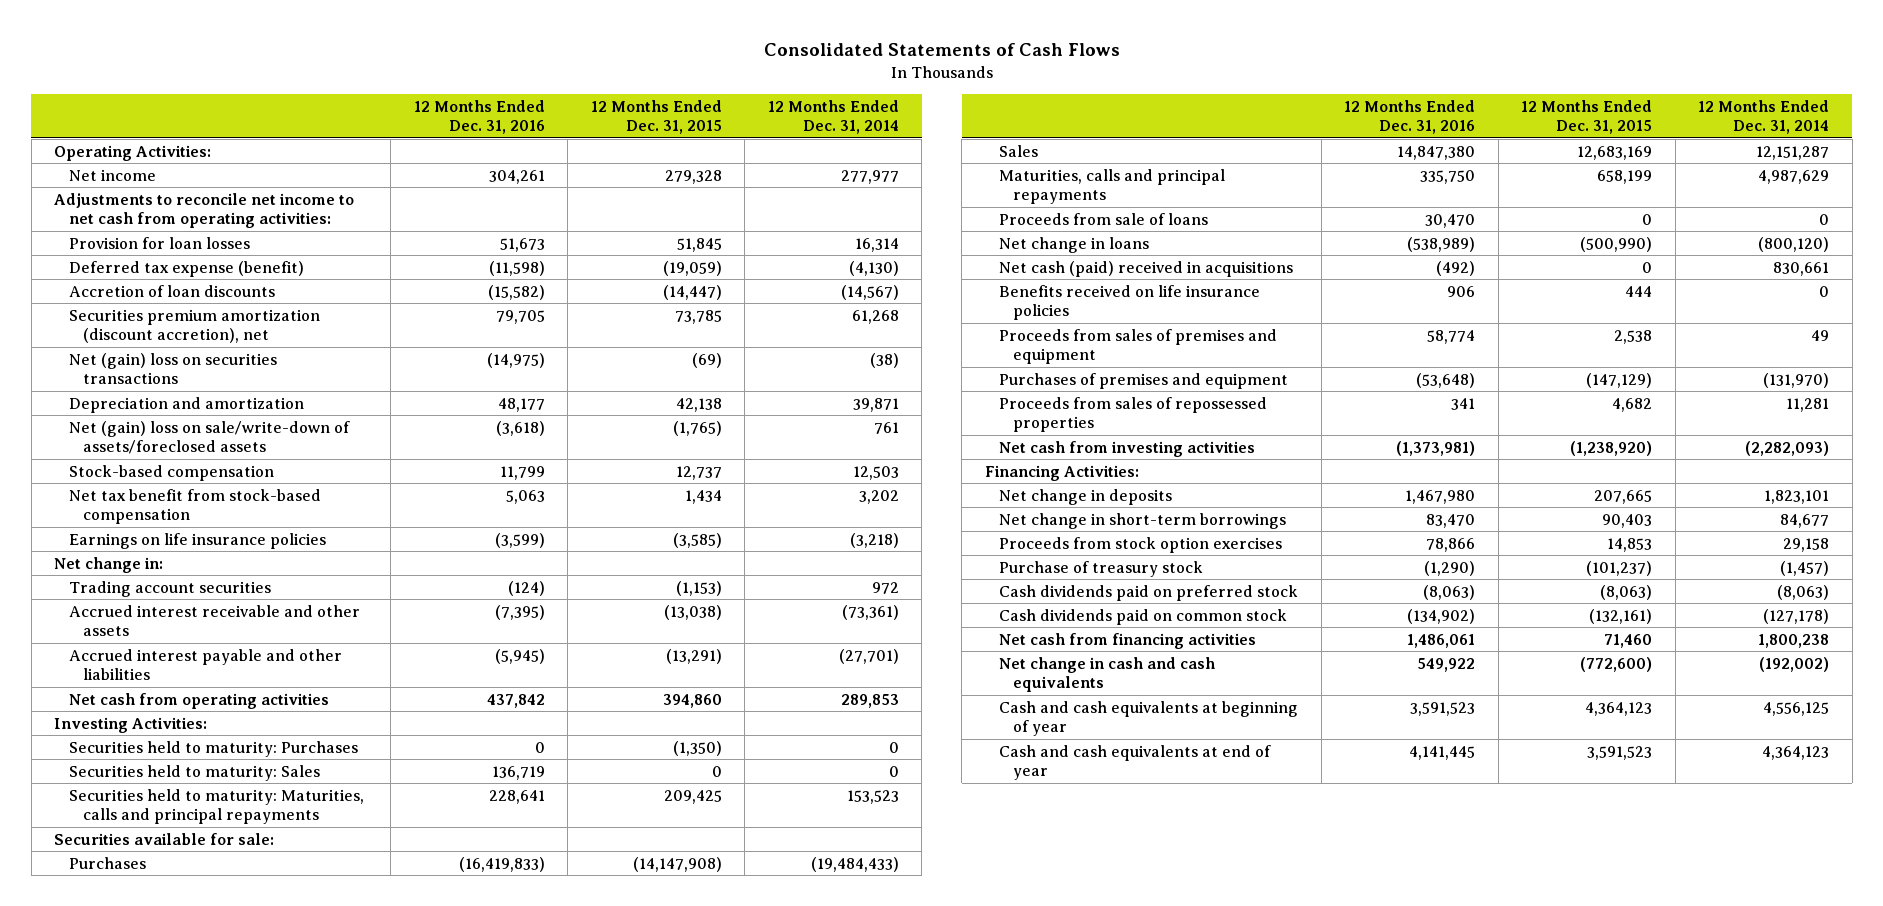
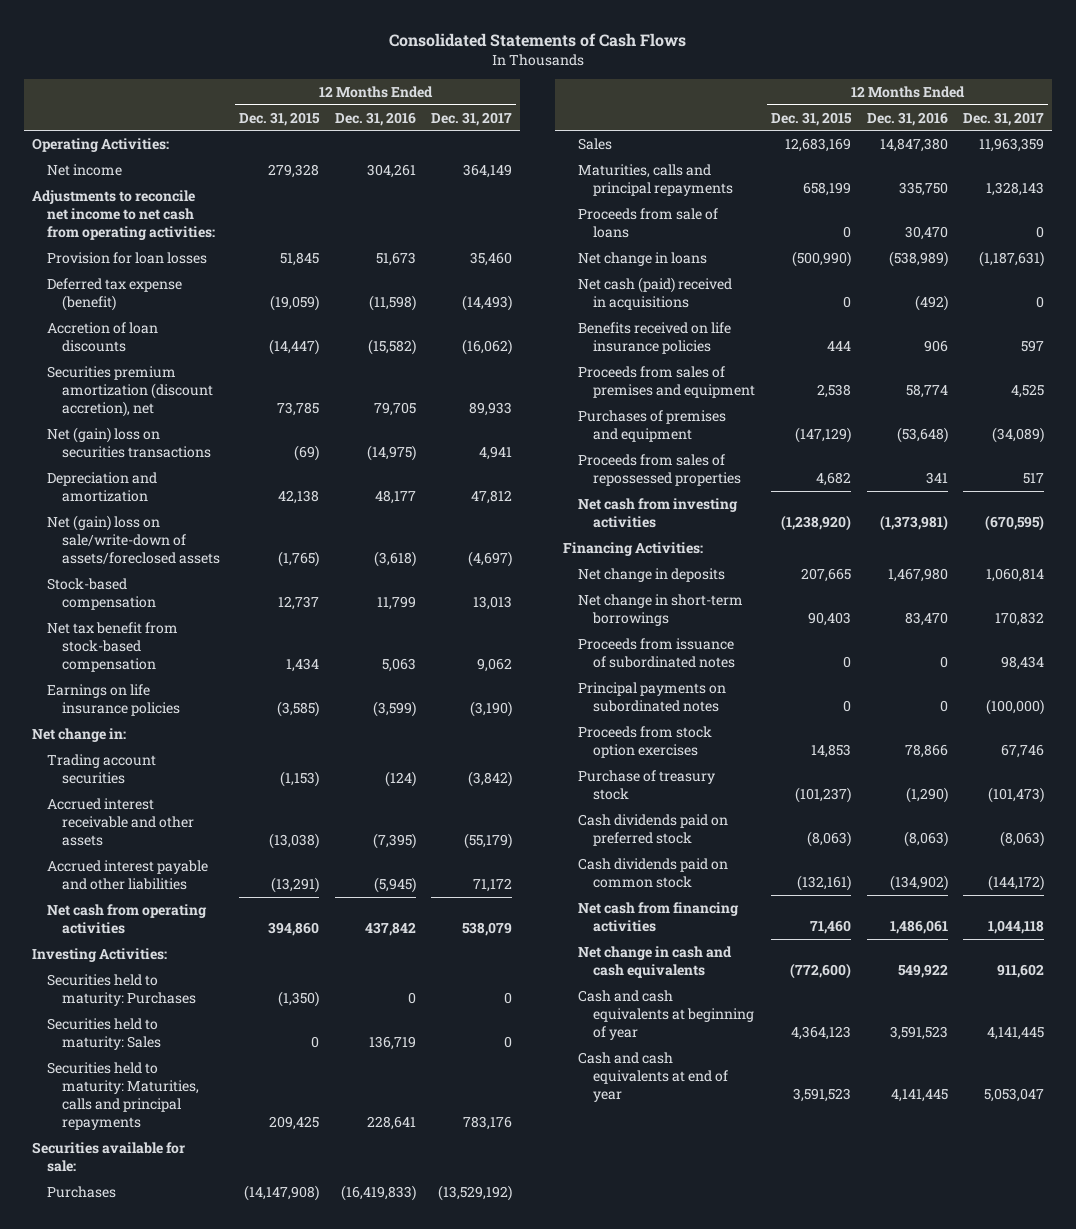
- | 12 Months Ended Dec. 31, 2016 | 12 Months Ended Dec. 31, 2015 | 12 Months Ended Dec. 31, 2014
+ | 12 Months Ended Dec. 31, 2015 | 12 Months Ended Dec. 31, 2016 | 12 Months Ended Dec. 31, 2017
+ Proceeds from issuance of subordinated notes | 0 | 0 | 98,434
+ Principal payments on subordinated notes | 0 | 0 | (100,000)

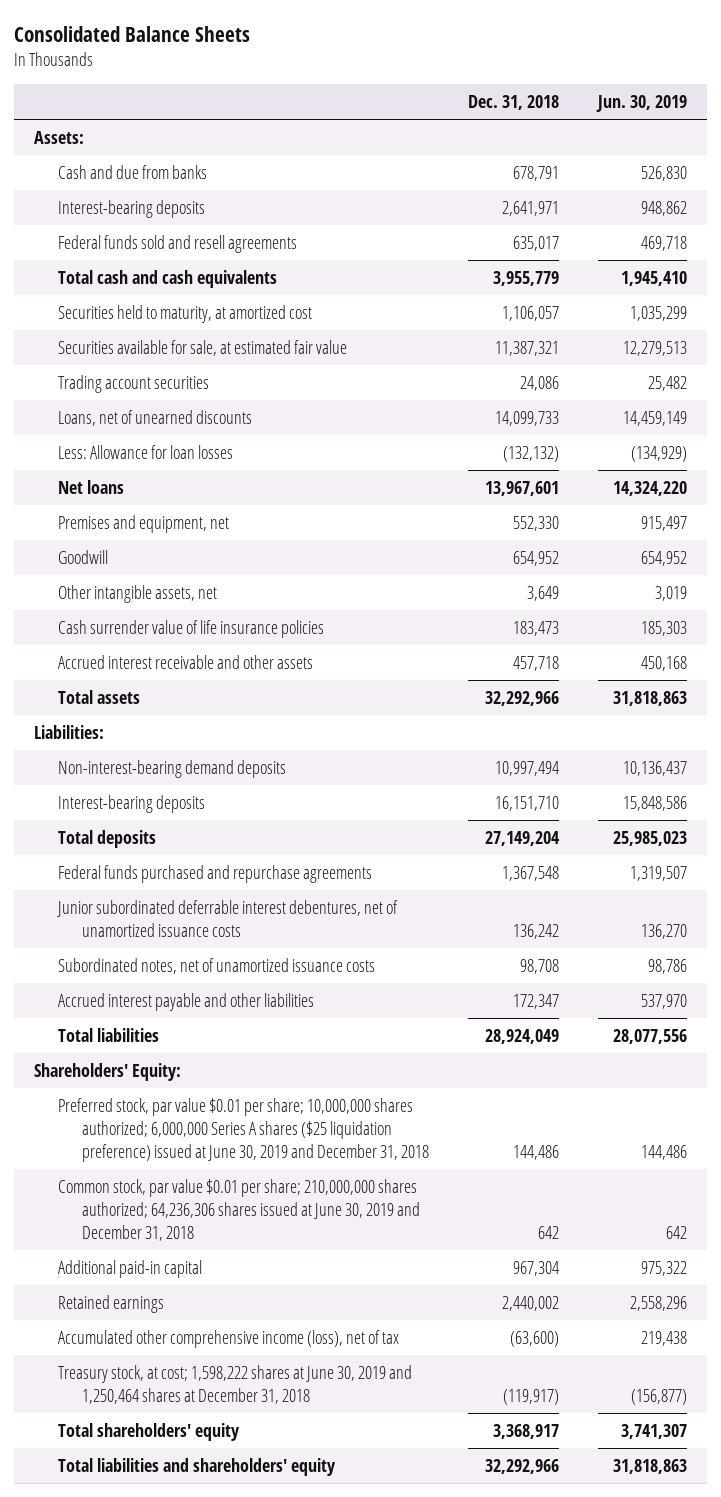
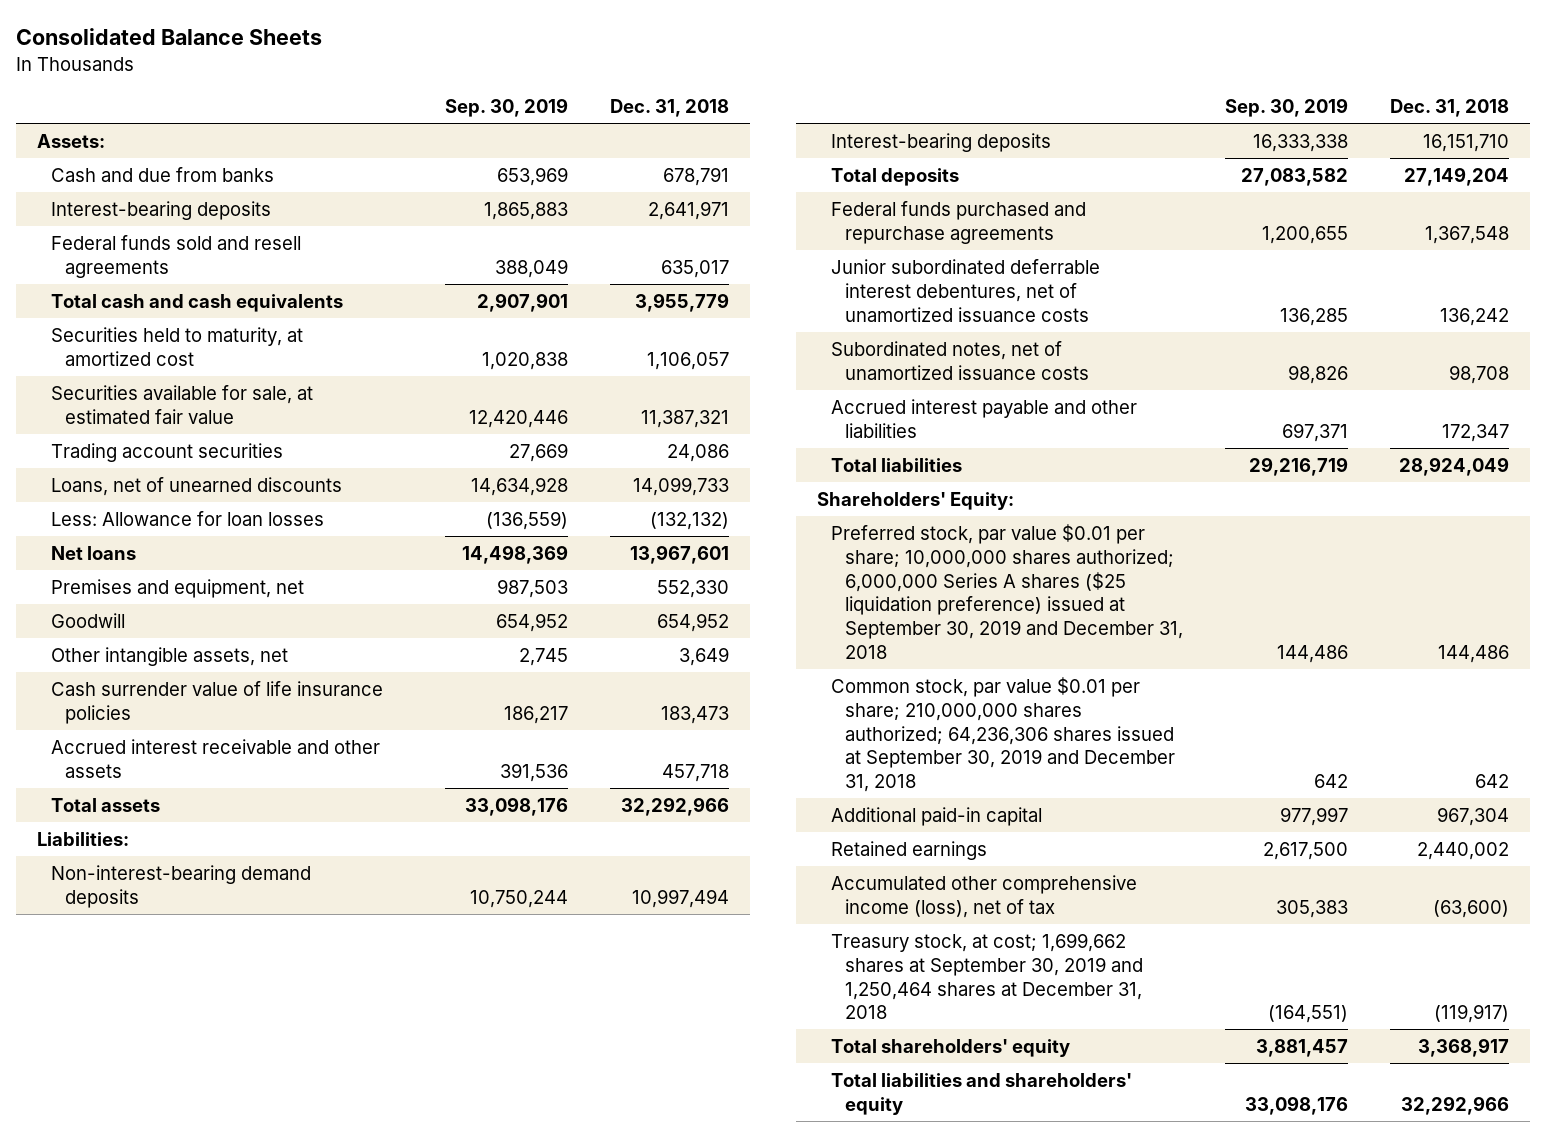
- | Dec. 31, 2018 | Jun. 30, 2019
+ | Sep. 30, 2019 | Dec. 31, 2018
- Preferred stock, par value $0.01 per share; 10,000,000 shares authorized; 6,000,000 Series A shares ($25 liquidation preference) issued at June 30, 2019 and December 31, 2018 | 144,486 | 144,486
- Common stock, par value $0.01 per share; 210,000,000 shares authorized; 64,236,306 shares issued at June 30, 2019 and December 31, 2018 | 642 | 642
+ Preferred stock, par value $0.01 per share; 10,000,000 shares authorized; 6,000,000 Series A shares ($25 liquidation preference) issued at September 30, 2019 and December 31, 2018 | 144,486 | 144,486
+ Common stock, par value $0.01 per share; 210,000,000 shares authorized; 64,236,306 shares issued at September 30, 2019 and December 31, 2018 | 642 | 642
- Treasury stock, at cost; 1,598,222 shares at June 30, 2019 and 1,250,464 shares at December 31, 2018 | (119,917) | (156,877)
+ Treasury stock, at cost; 1,699,662 shares at September 30, 2019 and 1,250,464 shares at December 31, 2018 | (164,551) | (119,917)

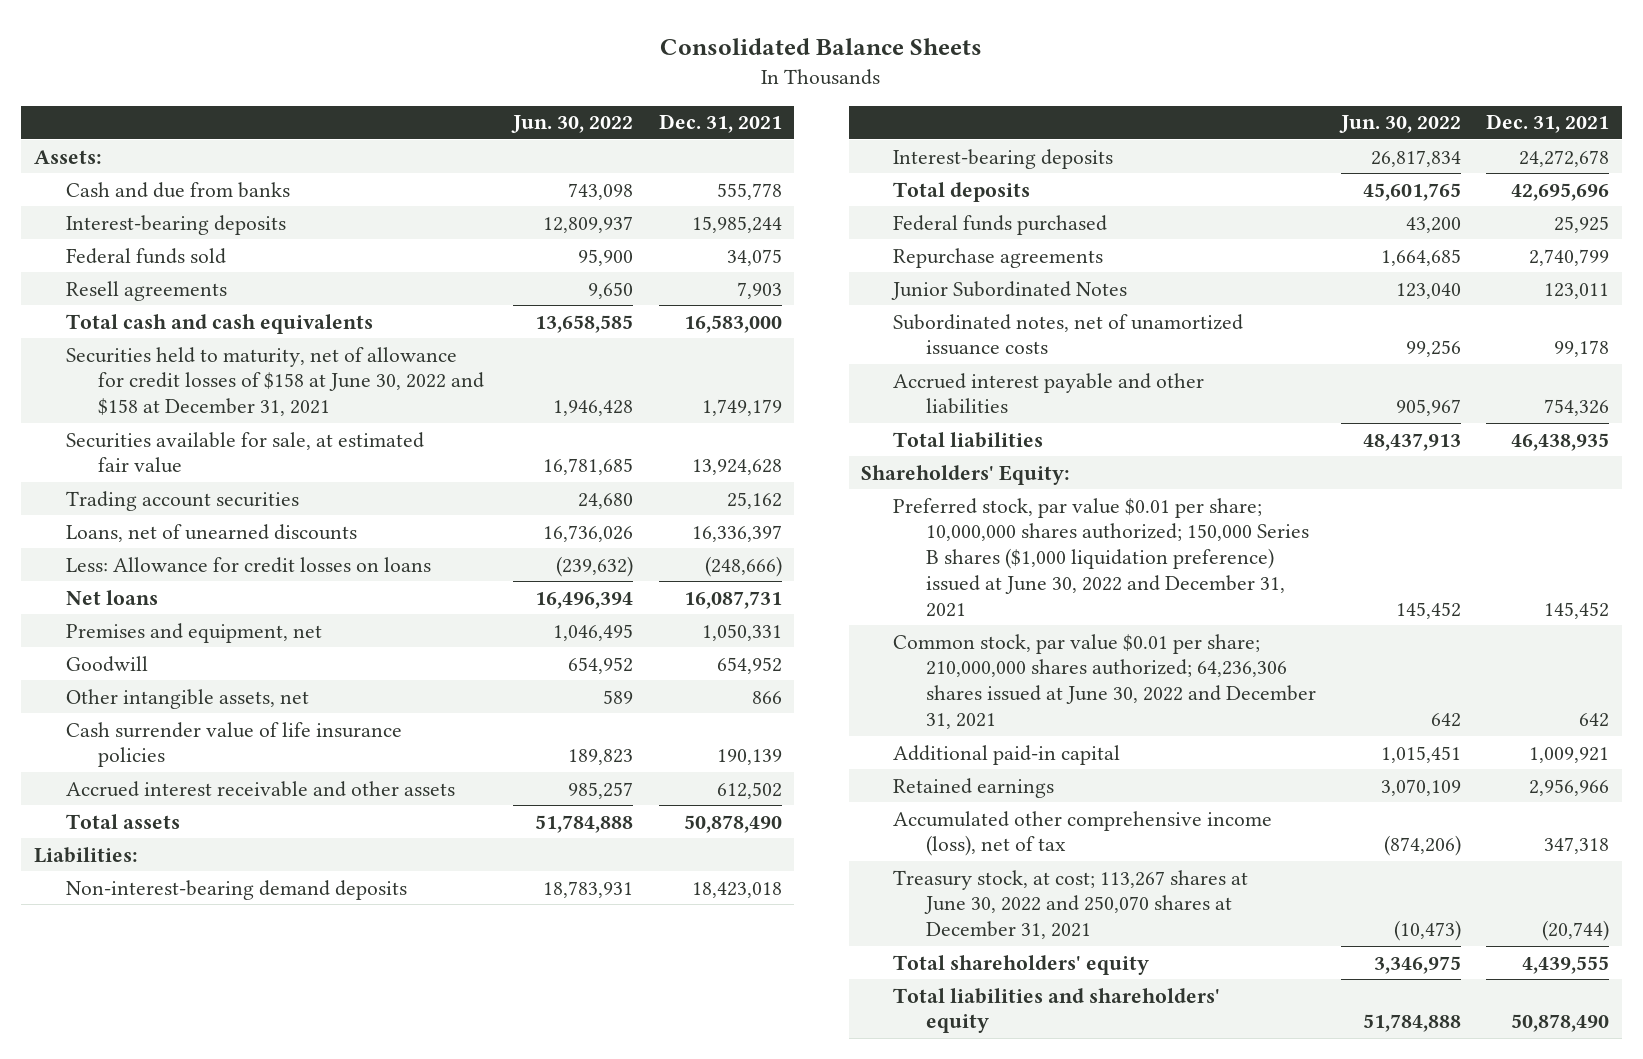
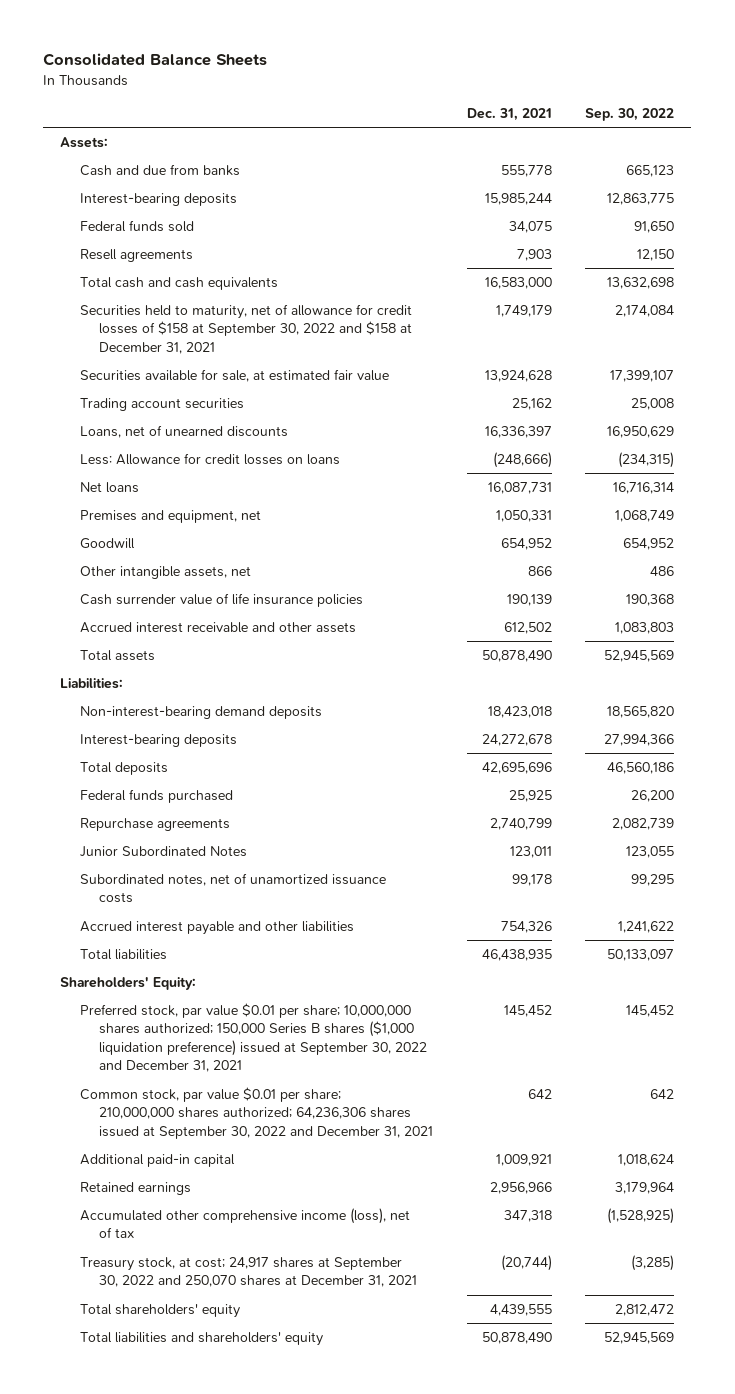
- | Jun. 30, 2022 | Dec. 31, 2021
+ | Dec. 31, 2021 | Sep. 30, 2022
- Securities held to maturity, net of allowance for credit losses of $158 at June 30, 2022 and $158 at December 31, 2021 | 1,946,428 | 1,749,179
+ Securities held to maturity, net of allowance for credit losses of $158 at September 30, 2022 and $158 at December 31, 2021 | 1,749,179 | 2,174,084
- Preferred stock, par value $0.01 per share; 10,000,000 shares authorized; 150,000 Series B shares ($1,000 liquidation preference) issued at June 30, 2022 and December 31, 2021 | 145,452 | 145,452
- Common stock, par value $0.01 per share; 210,000,000 shares authorized; 64,236,306 shares issued at June 30, 2022 and December 31, 2021 | 642 | 642
+ Preferred stock, par value $0.01 per share; 10,000,000 shares authorized; 150,000 Series B shares ($1,000 liquidation preference) issued at September 30, 2022 and December 31, 2021 | 145,452 | 145,452
+ Common stock, par value $0.01 per share; 210,000,000 shares authorized; 64,236,306 shares issued at September 30, 2022 and December 31, 2021 | 642 | 642
- Treasury stock, at cost; 113,267 shares at June 30, 2022 and 250,070 shares at December 31, 2021 | (10,473) | (20,744)
+ Treasury stock, at cost; 24,917 shares at September 30, 2022 and 250,070 shares at December 31, 2021 | (20,744) | (3,285)

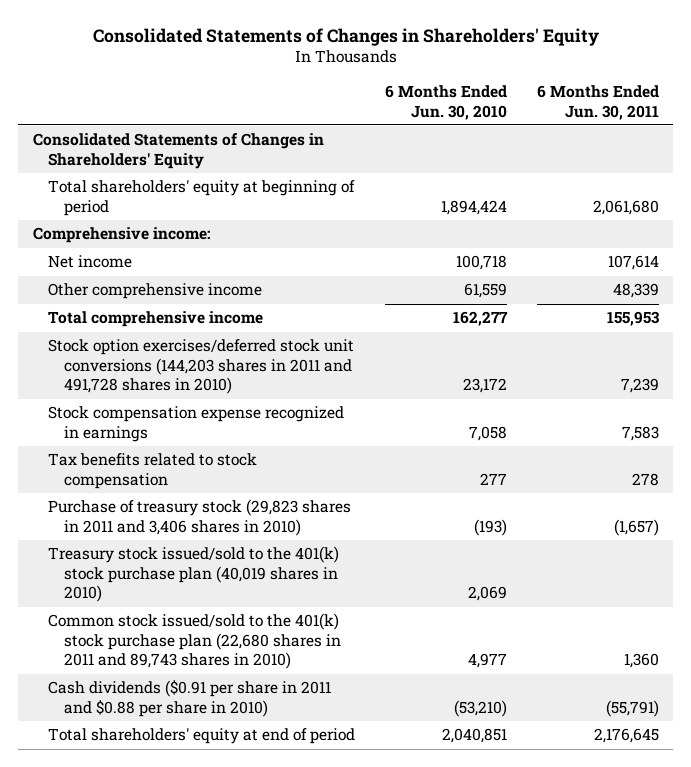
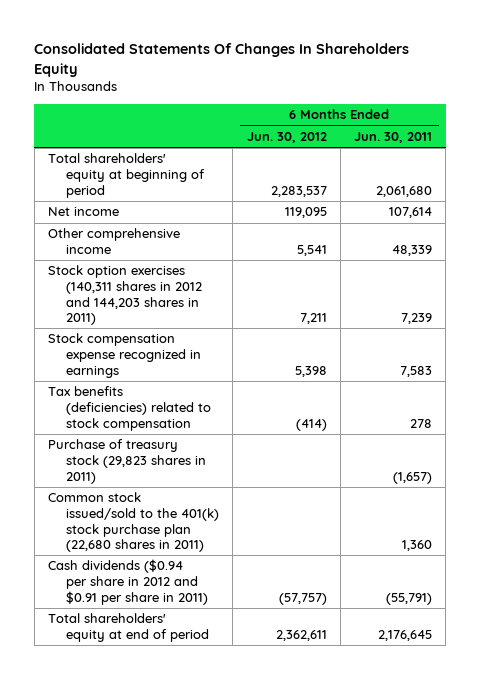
- Consolidated Statements of Changes in Shareholders' Equity
+ Consolidated Statements Of Changes In Shareholders Equity
- | 6 Months Ended Jun. 30, 2010 | 6 Months Ended Jun. 30, 2011
+ | 6 Months Ended Jun. 30, 2012 | 6 Months Ended Jun. 30, 2011
- Consolidated Statements of Changes in Shareholders' Equity
- Comprehensive income:
- Total comprehensive income | 162,277 | 155,953
- Stock option exercises/deferred stock unit conversions (144,203 shares in 2011 and 491,728 shares in 2010) | 23,172 | 7,239
+ Stock option exercises (140,311 shares in 2012 and 144,203 shares in 2011) | 7,211 | 7,239
- Tax benefits related to stock compensation | 277 | 278
- Purchase of treasury stock (29,823 shares in 2011 and 3,406 shares in 2010) | (193) | (1,657)
- Treasury stock issued/sold to the 401(k) stock purchase plan (40,019 shares in 2010) | 2,069 |
- Common stock issued/sold to the 401(k) stock purchase plan (22,680 shares in 2011 and 89,743 shares in 2010) | 4,977 | 1,360
- Cash dividends ($0.91 per share in 2011 and $0.88 per share in 2010) | (53,210) | (55,791)
+ Tax benefits (deficiencies) related to stock compensation | (414) | 278
+ Purchase of treasury stock (29,823 shares in 2011) | | (1,657)
+ Common stock issued/sold to the 401(k) stock purchase plan (22,680 shares in 2011) | | 1,360
+ Cash dividends ($0.94 per share in 2012 and $0.91 per share in 2011) | (57,757) | (55,791)

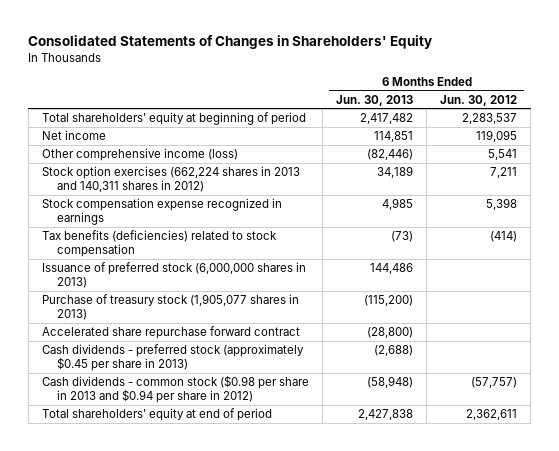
- Consolidated Statements Of Changes In Shareholders Equity
+ Consolidated Statements of Changes in Shareholders' Equity
- | 6 Months Ended Jun. 30, 2012 | 6 Months Ended Jun. 30, 2011
+ | 6 Months Ended Jun. 30, 2013 | 6 Months Ended Jun. 30, 2012
- Other comprehensive income | 5,541 | 48,339
- Stock option exercises (140,311 shares in 2012 and 144,203 shares in 2011) | 7,211 | 7,239
+ Other comprehensive income (loss) | (82,446) | 5,541
+ Stock option exercises (662,224 shares in 2013 and 140,311 shares in 2012) | 34,189 | 7,211
- Purchase of treasury stock (29,823 shares in 2011) | | (1,657)
- Common stock issued/sold to the 401(k) stock purchase plan (22,680 shares in 2011) | | 1,360
- Cash dividends ($0.94 per share in 2012 and $0.91 per share in 2011) | (57,757) | (55,791)
+ Issuance of preferred stock (6,000,000 shares in 2013) | 144,486 |
+ Purchase of treasury stock (1,905,077 shares in 2013) | (115,200) |
+ Accelerated share repurchase forward contract | (28,800) |
+ Cash dividends - preferred stock (approximately $0.45 per share in 2013) | (2,688) |
+ Cash dividends - common stock ($0.98 per share in 2013 and $0.94 per share in 2012) | (58,948) | (57,757)

